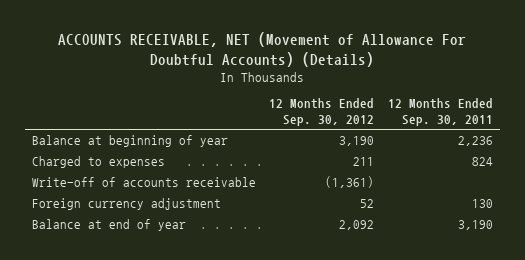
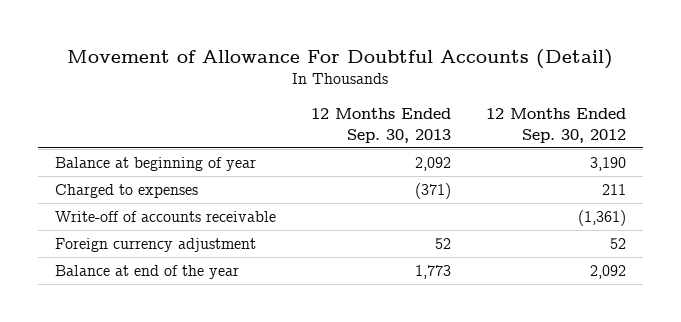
- ACCOUNTS RECEIVABLE, NET (Movement of Allowance For Doubtful Accounts) (Details)
+ Movement of Allowance For Doubtful Accounts (Detail)
- | 12 Months Ended Sep. 30, 2012 | 12 Months Ended Sep. 30, 2011
+ | 12 Months Ended Sep. 30, 2013 | 12 Months Ended Sep. 30, 2012
- Balance at end of year | 2,092 | 3,190
+ Balance at end of the year | 1,773 | 2,092

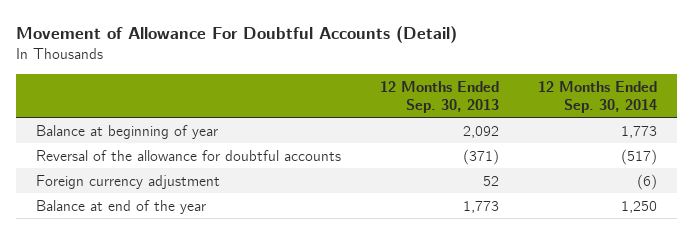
- | 12 Months Ended Sep. 30, 2013 | 12 Months Ended Sep. 30, 2012
+ | 12 Months Ended Sep. 30, 2013 | 12 Months Ended Sep. 30, 2014
- Charged to expenses | (371) | 211
- Write-off of accounts receivable | | (1,361)
+ Reversal of the allowance for doubtful accounts | (371) | (517)

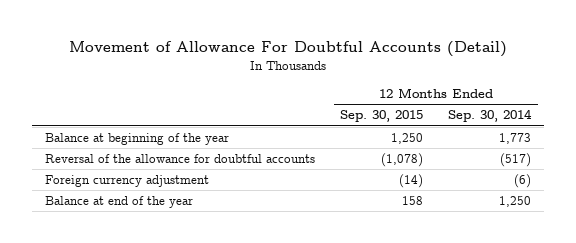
- | 12 Months Ended Sep. 30, 2013 | 12 Months Ended Sep. 30, 2014
+ | 12 Months Ended Sep. 30, 2015 | 12 Months Ended Sep. 30, 2014
- Balance at beginning of year | 2,092 | 1,773
+ Balance at beginning of the year | 1,250 | 1,773

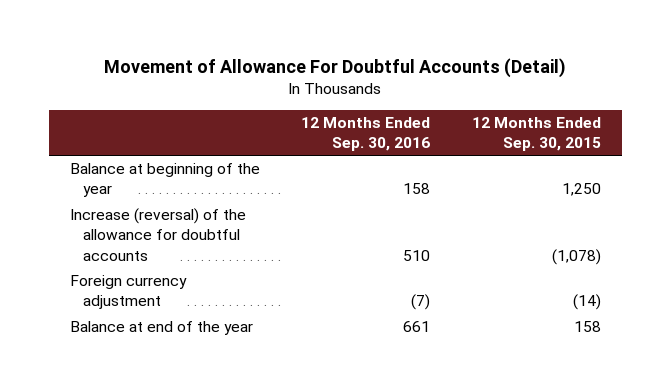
- | 12 Months Ended Sep. 30, 2015 | 12 Months Ended Sep. 30, 2014
+ | 12 Months Ended Sep. 30, 2016 | 12 Months Ended Sep. 30, 2015
- Reversal of the allowance for doubtful accounts | (1,078) | (517)
+ Increase (reversal) of the allowance for doubtful accounts | 510 | (1,078)

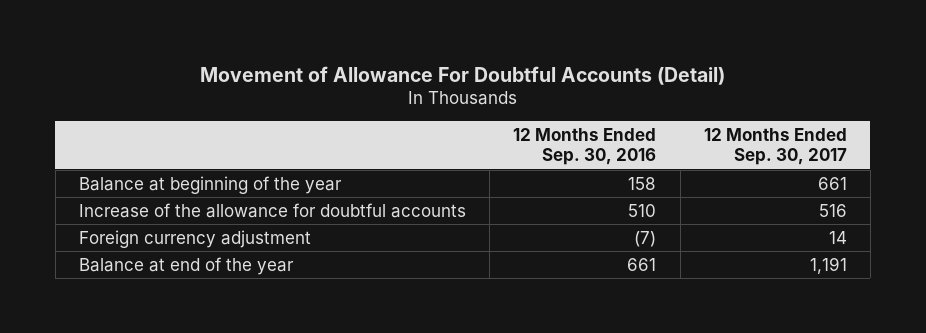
- | 12 Months Ended Sep. 30, 2016 | 12 Months Ended Sep. 30, 2015
+ | 12 Months Ended Sep. 30, 2016 | 12 Months Ended Sep. 30, 2017
- Increase (reversal) of the allowance for doubtful accounts | 510 | (1,078)
+ Increase of the allowance for doubtful accounts | 510 | 516

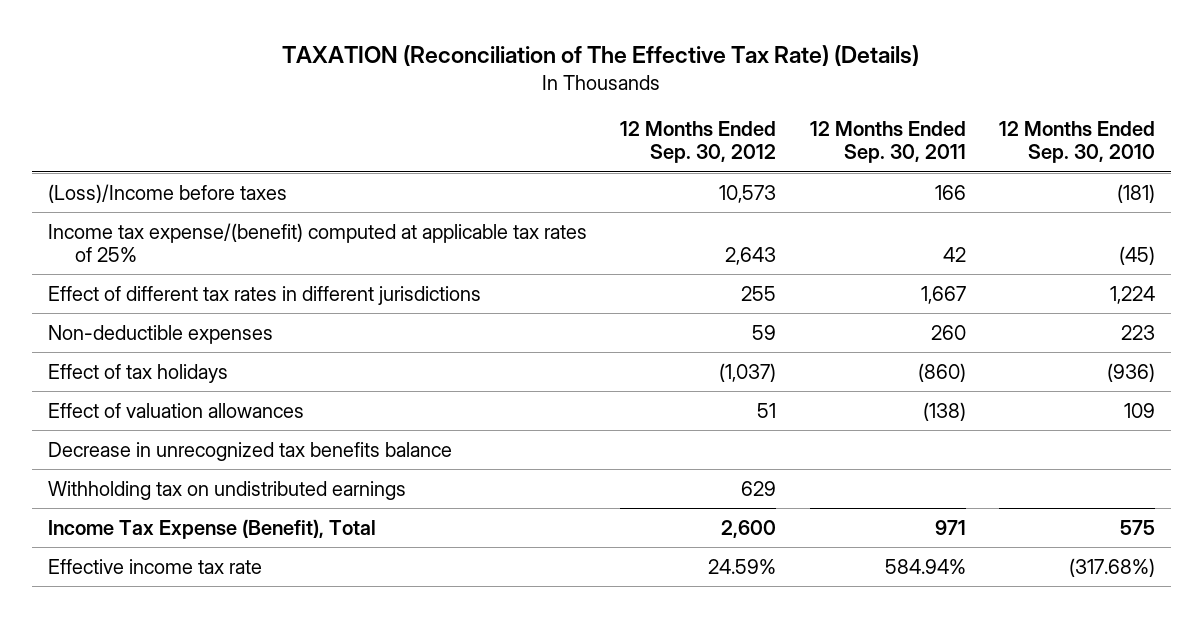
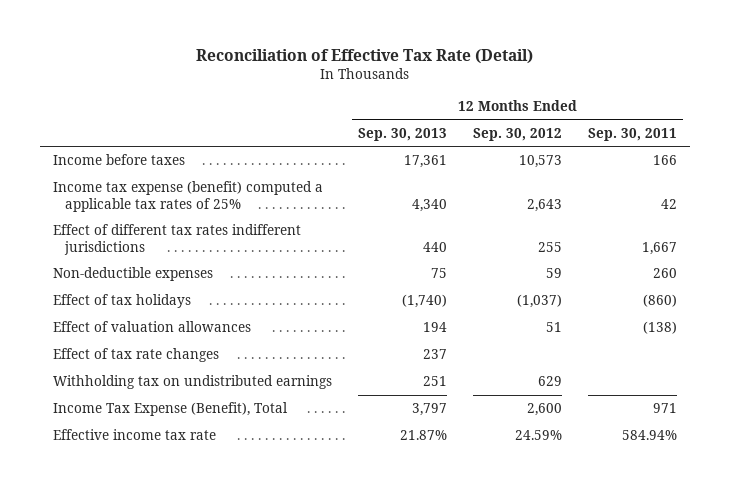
- TAXATION (Reconciliation of The Effective Tax Rate) (Details)
+ Reconciliation of Effective Tax Rate (Detail)
- | 12 Months Ended Sep. 30, 2012 | 12 Months Ended Sep. 30, 2011 | 12 Months Ended Sep. 30, 2010
+ | 12 Months Ended Sep. 30, 2013 | 12 Months Ended Sep. 30, 2012 | 12 Months Ended Sep. 30, 2011
- (Loss)/Income before taxes | 10,573 | 166 | (181)
- Income tax expense/(benefit) computed at applicable tax rates of 25% | 2,643 | 42 | (45)
- Effect of different tax rates in different jurisdictions | 255 | 1,667 | 1,224
+ Income before taxes | 17,361 | 10,573 | 166
+ Income tax expense (benefit) computed a applicable tax rates of 25% | 4,340 | 2,643 | 42
+ Effect of different tax rates indifferent jurisdictions | 440 | 255 | 1,667
- Decrease in unrecognized tax benefits balance
+ Effect of tax rate changes | 237 | |

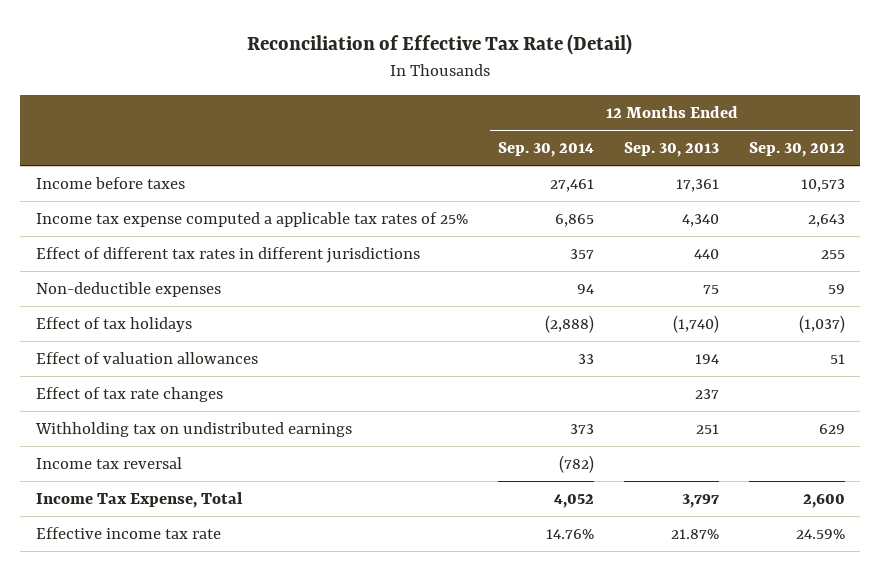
- | 12 Months Ended Sep. 30, 2013 | 12 Months Ended Sep. 30, 2012 | 12 Months Ended Sep. 30, 2011
+ | 12 Months Ended Sep. 30, 2014 | 12 Months Ended Sep. 30, 2013 | 12 Months Ended Sep. 30, 2012
- Income tax expense (benefit) computed a applicable tax rates of 25% | 4,340 | 2,643 | 42
- Effect of different tax rates indifferent jurisdictions | 440 | 255 | 1,667
+ Income tax expense computed a applicable tax rates of 25% | 6,865 | 4,340 | 2,643
+ Effect of different tax rates in different jurisdictions | 357 | 440 | 255
- Income Tax Expense (Benefit), Total | 3,797 | 2,600 | 971
+ Income tax reversal | (782) | |
+ Income Tax Expense, Total | 4,052 | 3,797 | 2,600

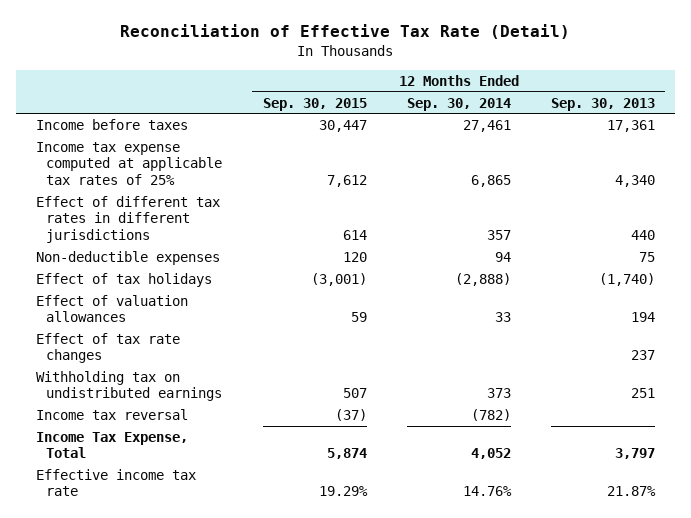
- | 12 Months Ended Sep. 30, 2014 | 12 Months Ended Sep. 30, 2013 | 12 Months Ended Sep. 30, 2012
+ | 12 Months Ended Sep. 30, 2015 | 12 Months Ended Sep. 30, 2014 | 12 Months Ended Sep. 30, 2013
- Income tax expense computed a applicable tax rates of 25% | 6,865 | 4,340 | 2,643
+ Income tax expense computed at applicable tax rates of 25% | 7,612 | 6,865 | 4,340

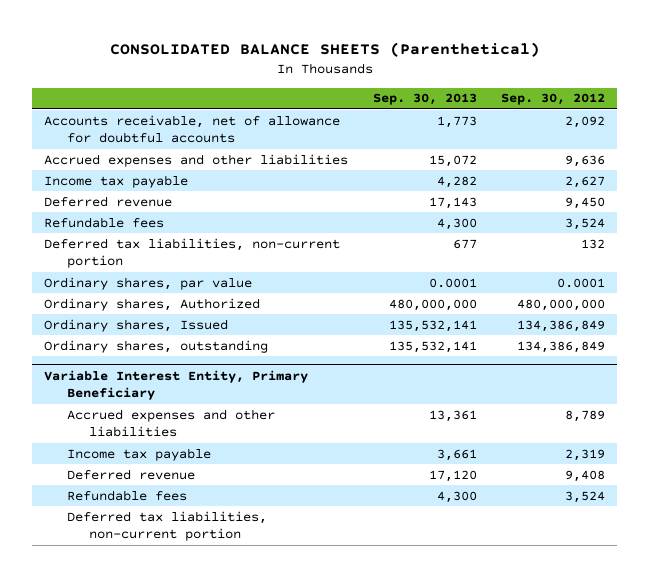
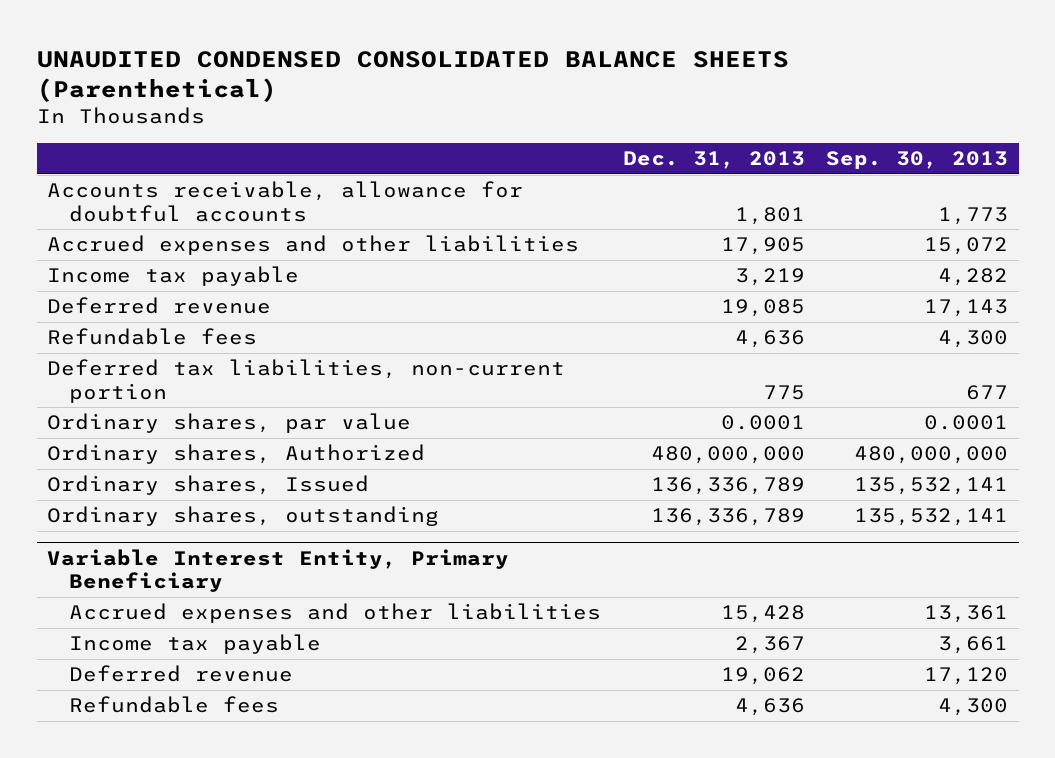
- CONSOLIDATED BALANCE SHEETS (Parenthetical)
+ UNAUDITED CONDENSED CONSOLIDATED BALANCE SHEETS (Parenthetical)
- | Sep. 30, 2013 | Sep. 30, 2012
+ | Dec. 31, 2013 | Sep. 30, 2013
- Accounts receivable, net of allowance for doubtful accounts | 1,773 | 2,092
+ Accounts receivable, allowance for doubtful accounts | 1,801 | 1,773
@ Variable Interest Entity, Primary Beneficiary
- Deferred tax liabilities, non-current portion

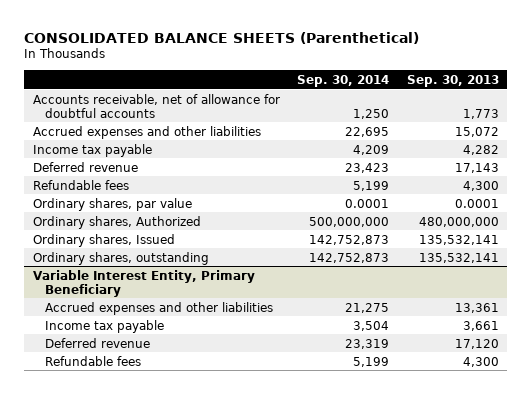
- UNAUDITED CONDENSED CONSOLIDATED BALANCE SHEETS (Parenthetical)
+ CONSOLIDATED BALANCE SHEETS (Parenthetical)
- | Dec. 31, 2013 | Sep. 30, 2013
+ | Sep. 30, 2014 | Sep. 30, 2013
- Accounts receivable, allowance for doubtful accounts | 1,801 | 1,773
+ Accounts receivable, net of allowance for doubtful accounts | 1,250 | 1,773
- Deferred tax liabilities, non-current portion | 775 | 677

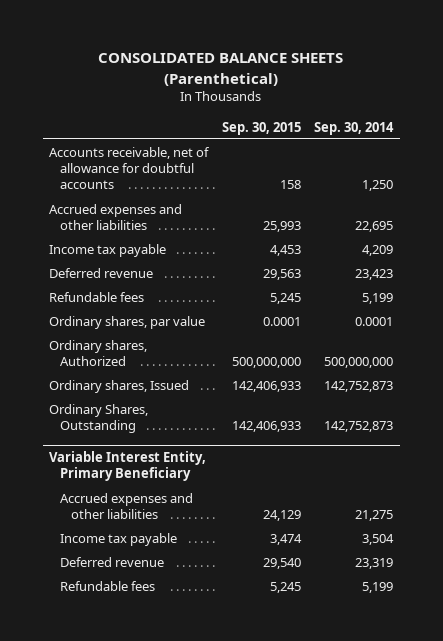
- | Sep. 30, 2014 | Sep. 30, 2013
+ | Sep. 30, 2015 | Sep. 30, 2014
- Ordinary shares, outstanding | 142,752,873 | 135,532,141
+ Ordinary Shares, Outstanding | 142,406,933 | 142,752,873

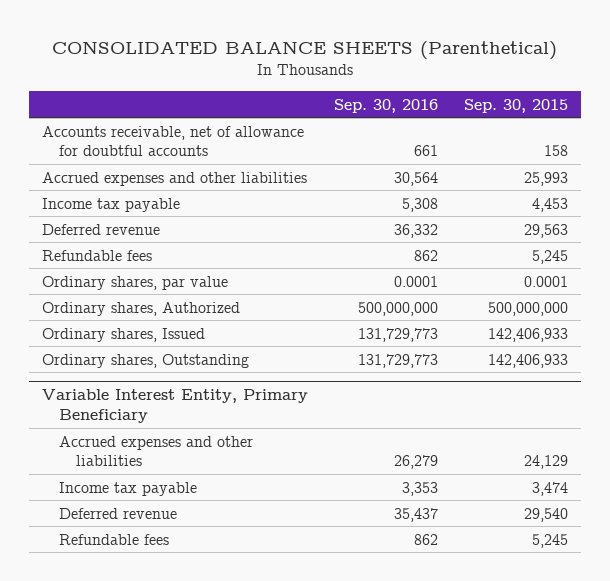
- | Sep. 30, 2015 | Sep. 30, 2014
+ | Sep. 30, 2016 | Sep. 30, 2015
- Ordinary Shares, Outstanding | 142,406,933 | 142,752,873
+ Ordinary shares, Outstanding | 131,729,773 | 142,406,933

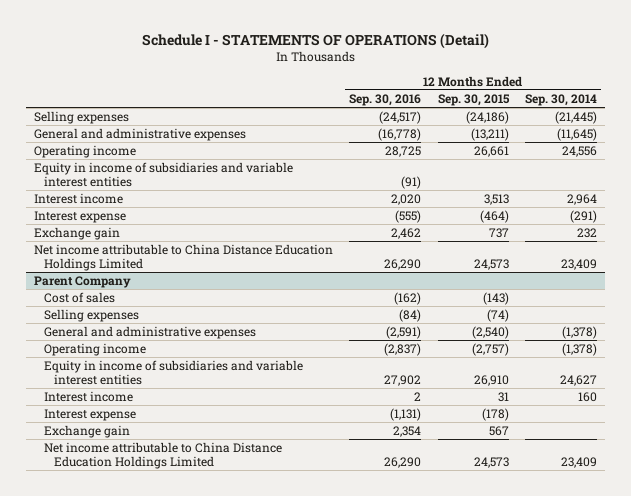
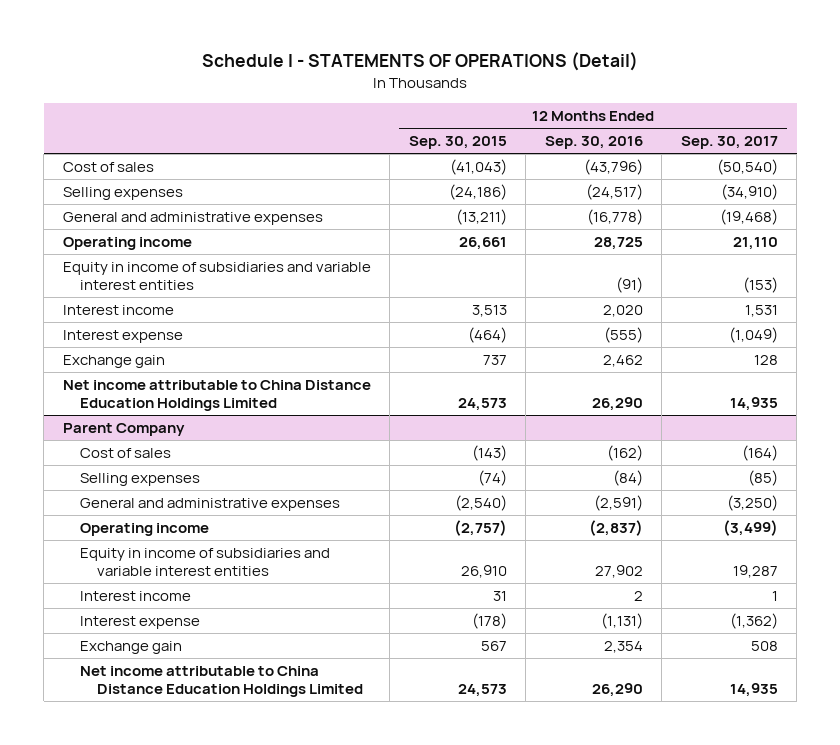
- | 12 Months Ended Sep. 30, 2016 | 12 Months Ended Sep. 30, 2015 | 12 Months Ended Sep. 30, 2014
+ | 12 Months Ended Sep. 30, 2015 | 12 Months Ended Sep. 30, 2016 | 12 Months Ended Sep. 30, 2017
+ Cost of sales | (41,043) | (43,796) | (50,540)

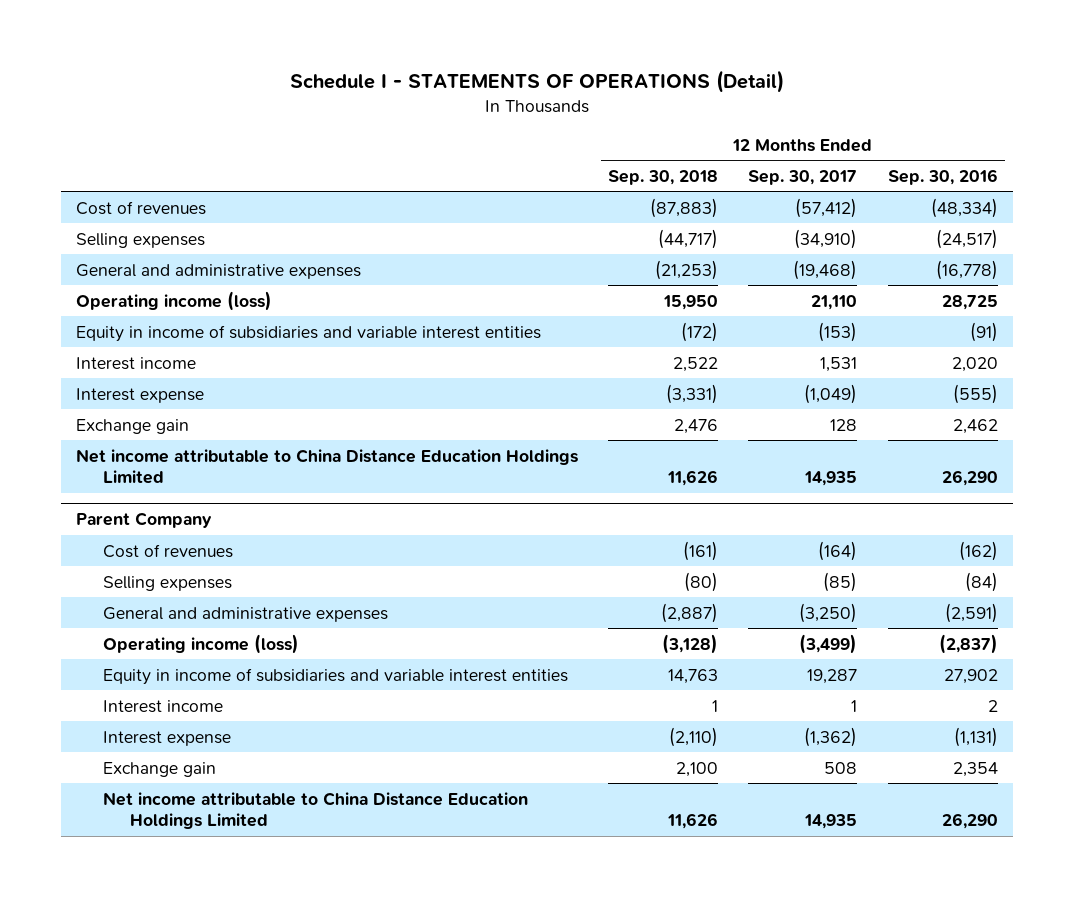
- | 12 Months Ended Sep. 30, 2015 | 12 Months Ended Sep. 30, 2016 | 12 Months Ended Sep. 30, 2017
+ | 12 Months Ended Sep. 30, 2018 | 12 Months Ended Sep. 30, 2017 | 12 Months Ended Sep. 30, 2016
- Cost of sales | (41,043) | (43,796) | (50,540)
+ Cost of revenues | (87,883) | (57,412) | (48,334)
- Operating income | 26,661 | 28,725 | 21,110
+ Operating income (loss) | 15,950 | 21,110 | 28,725
@ Parent Company
- Cost of sales | (143) | (162) | (164)
+ Cost of revenues | (161) | (164) | (162)
- Operating income | (2,757) | (2,837) | (3,499)
+ Operating income (loss) | (3,128) | (3,499) | (2,837)

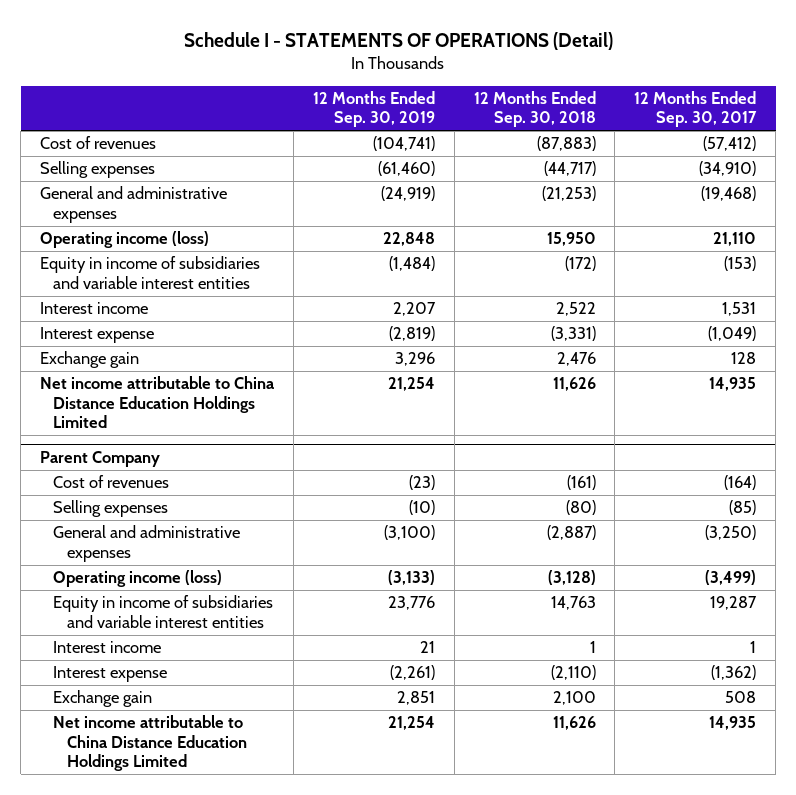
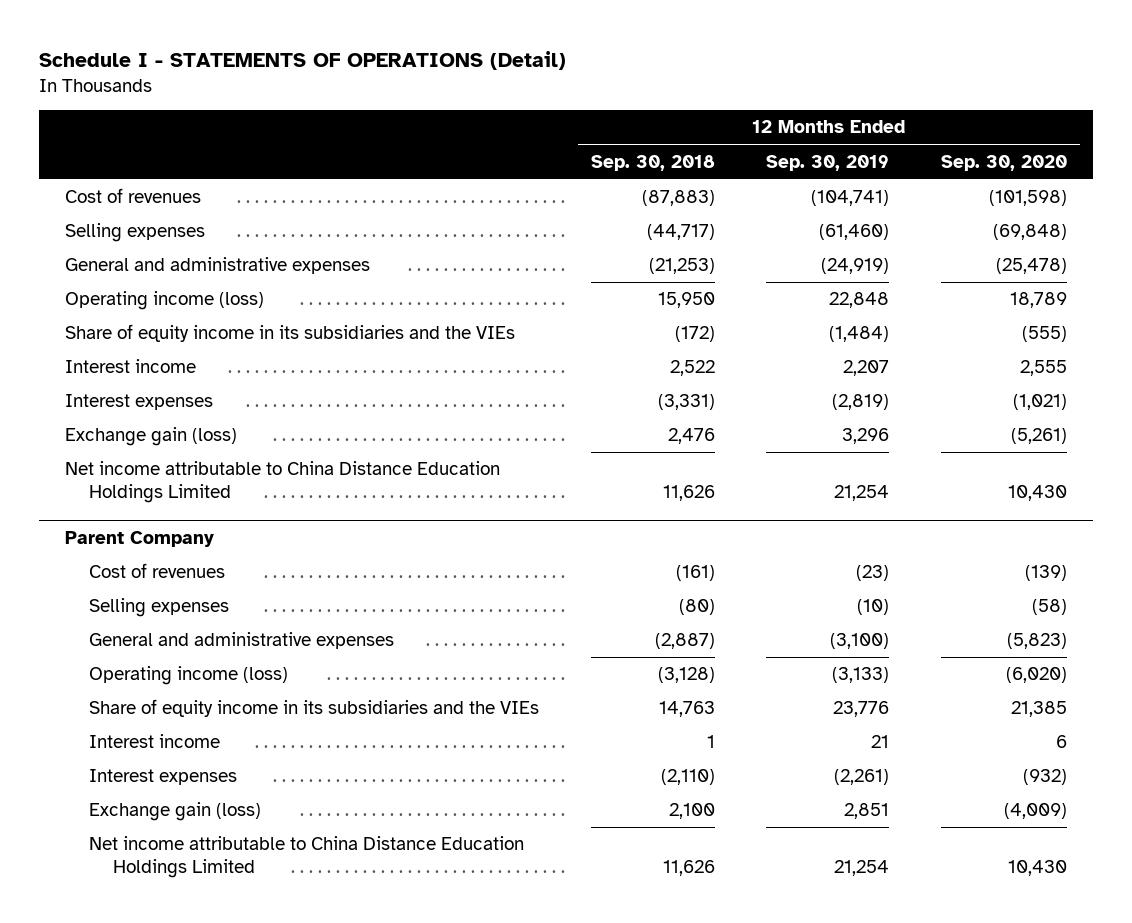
- | 12 Months Ended Sep. 30, 2019 | 12 Months Ended Sep. 30, 2018 | 12 Months Ended Sep. 30, 2017
+ | 12 Months Ended Sep. 30, 2018 | 12 Months Ended Sep. 30, 2019 | 12 Months Ended Sep. 30, 2020
- Equity in income of subsidiaries and variable interest entities | (1,484) | (172) | (153)
+ Share of equity income in its subsidiaries and the VIEs | (172) | (1,484) | (555)
- Interest expense | (2,819) | (3,331) | (1,049)
- Exchange gain | 3,296 | 2,476 | 128
+ Interest expenses | (3,331) | (2,819) | (1,021)
+ Exchange gain (loss) | 2,476 | 3,296 | (5,261)
@ Parent Company
- Equity in income of subsidiaries and variable interest entities | 23,776 | 14,763 | 19,287
+ Share of equity income in its subsidiaries and the VIEs | 14,763 | 23,776 | 21,385
- Interest expense | (2,261) | (2,110) | (1,362)
- Exchange gain | 2,851 | 2,100 | 508
+ Interest expenses | (2,110) | (2,261) | (932)
+ Exchange gain (loss) | 2,100 | 2,851 | (4,009)

